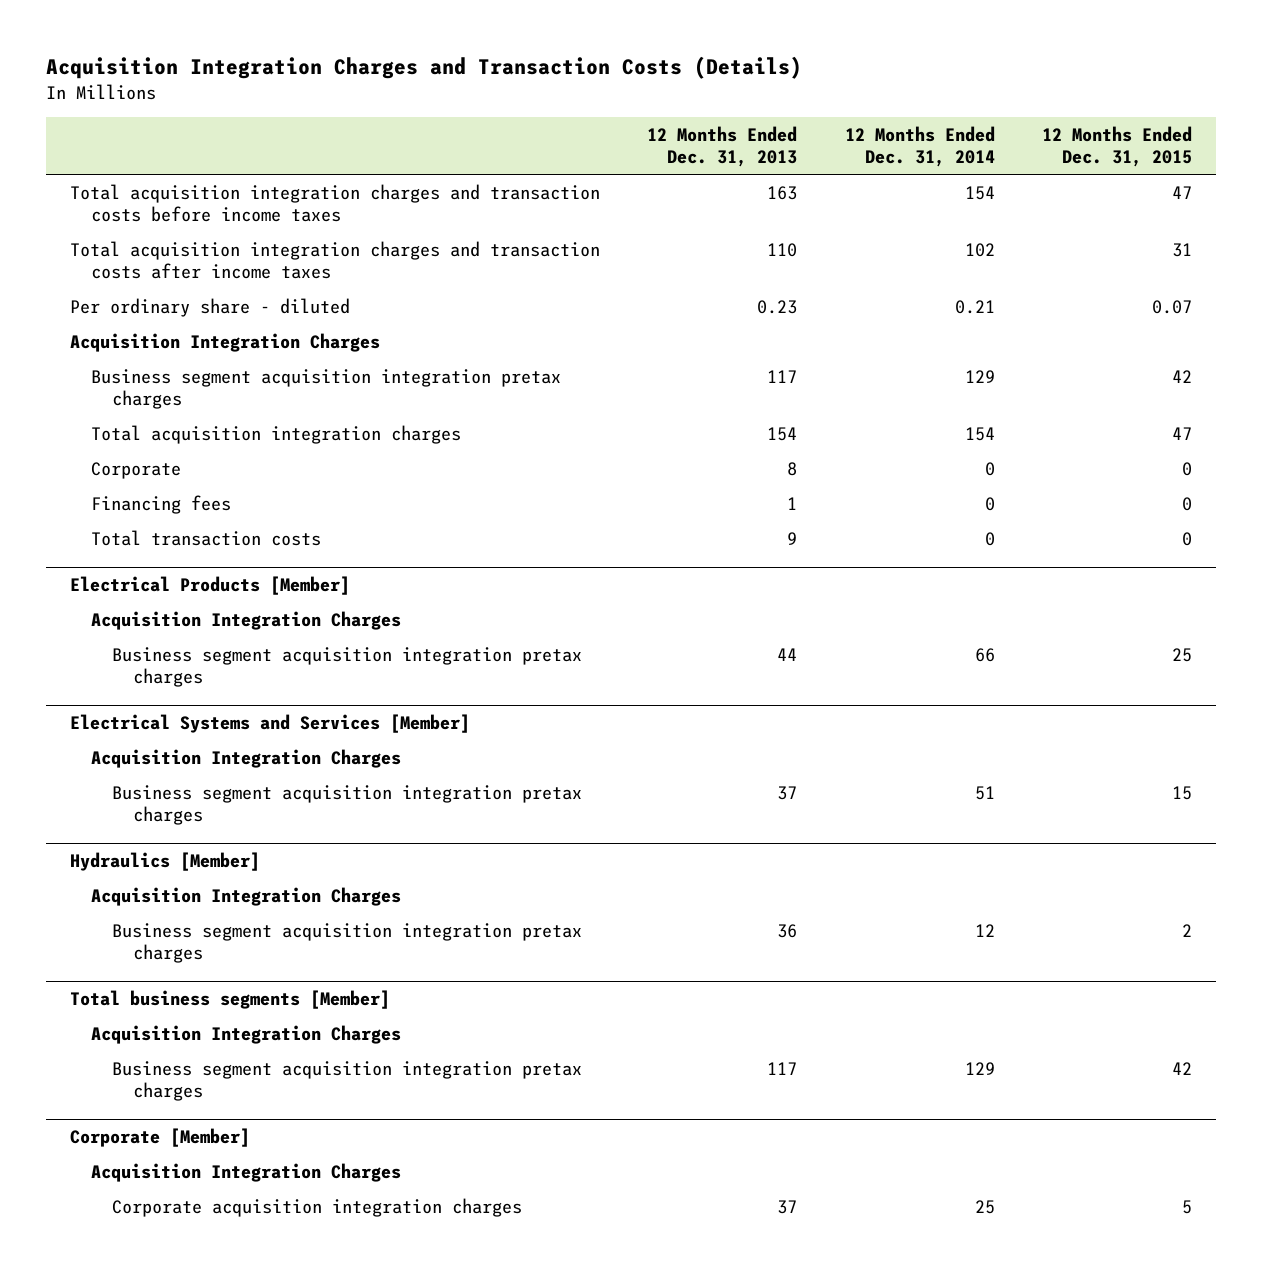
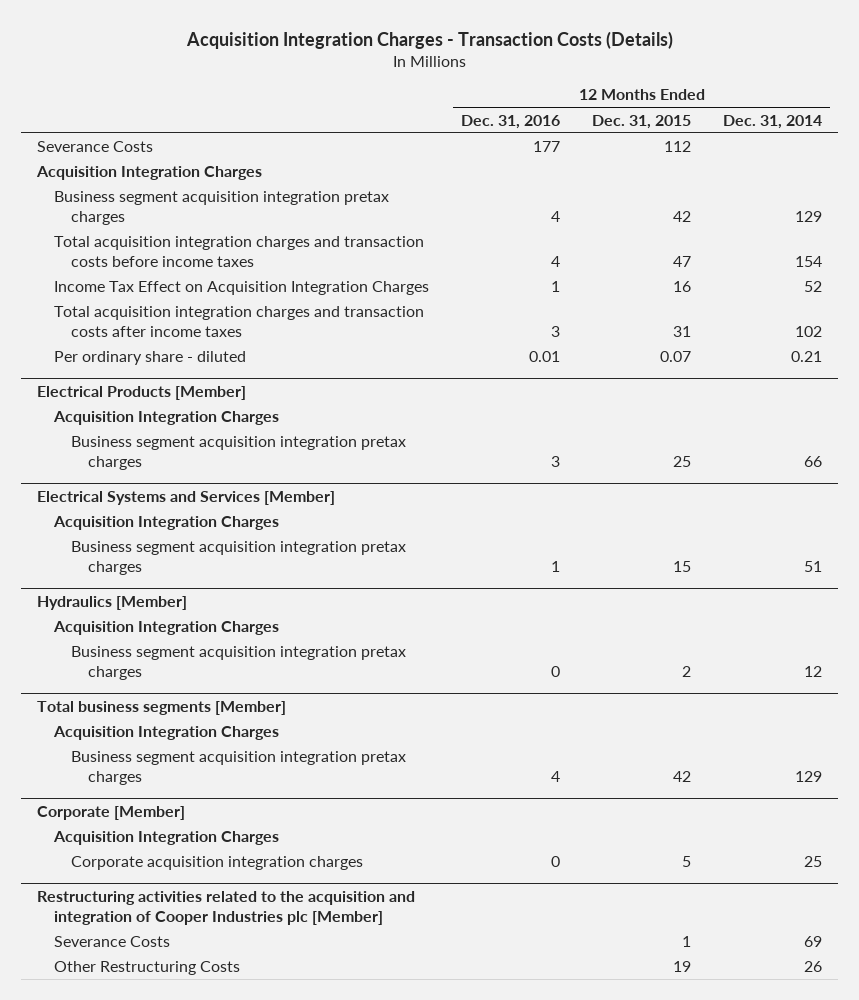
- Acquisition Integration Charges and Transaction Costs (Details)
+ Acquisition Integration Charges - Transaction Costs (Details)
- | 12 Months Ended Dec. 31, 2013 | 12 Months Ended Dec. 31, 2014 | 12 Months Ended Dec. 31, 2015
+ | 12 Months Ended Dec. 31, 2016 | 12 Months Ended Dec. 31, 2015 | 12 Months Ended Dec. 31, 2014
+ Severance Costs | 177 | 112 |
moved up: Acquisition Integration Charges
moved up: Business segment acquisition integration pretax charges | 4 | 42 | 129
+ Income Tax Effect on Acquisition Integration Charges | 1 | 16 | 52
- Total acquisition integration charges | 154 | 154 | 47
- Corporate | 8 | 0 | 0
- Financing fees | 1 | 0 | 0
- Total transaction costs | 9 | 0 | 0
+ Restructuring activities related to the acquisition and integration of Cooper Industries plc [Member]
+ Severance Costs | | 1 | 69
+ Other Restructuring Costs | | 19 | 26

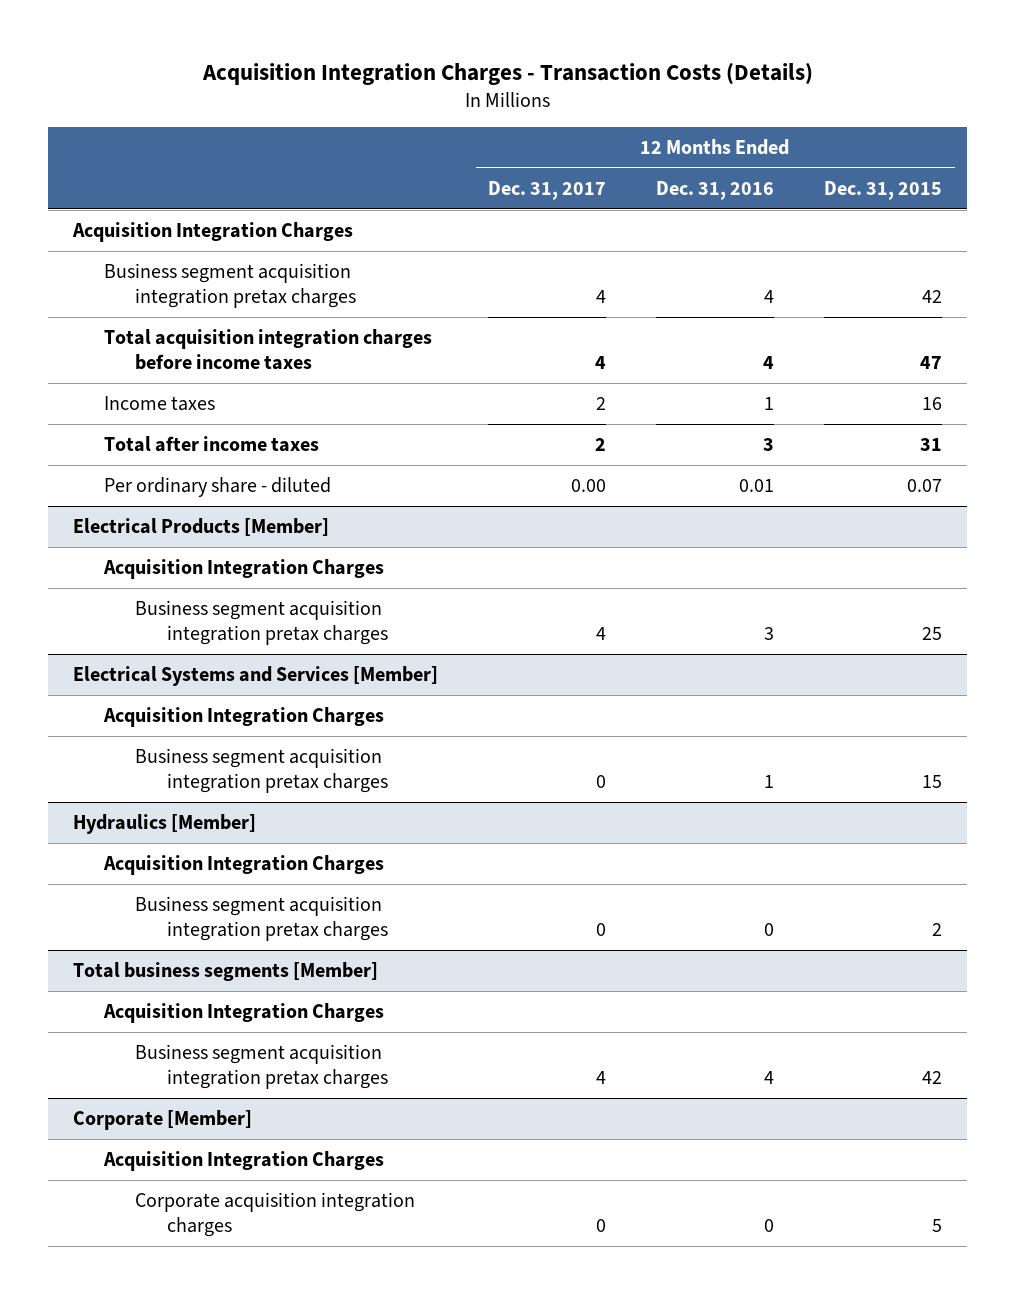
- | 12 Months Ended Dec. 31, 2016 | 12 Months Ended Dec. 31, 2015 | 12 Months Ended Dec. 31, 2014
+ | 12 Months Ended Dec. 31, 2017 | 12 Months Ended Dec. 31, 2016 | 12 Months Ended Dec. 31, 2015
- Severance Costs | 177 | 112 |
- Total acquisition integration charges and transaction costs before income taxes | 4 | 47 | 154
- Income Tax Effect on Acquisition Integration Charges | 1 | 16 | 52
- Total acquisition integration charges and transaction costs after income taxes | 3 | 31 | 102
+ Total acquisition integration charges before income taxes | 4 | 4 | 47
+ Income taxes | 2 | 1 | 16
+ Total after income taxes | 2 | 3 | 31
- Restructuring activities related to the acquisition and integration of Cooper Industries plc [Member]
- Severance Costs | | 1 | 69
- Other Restructuring Costs | | 19 | 26

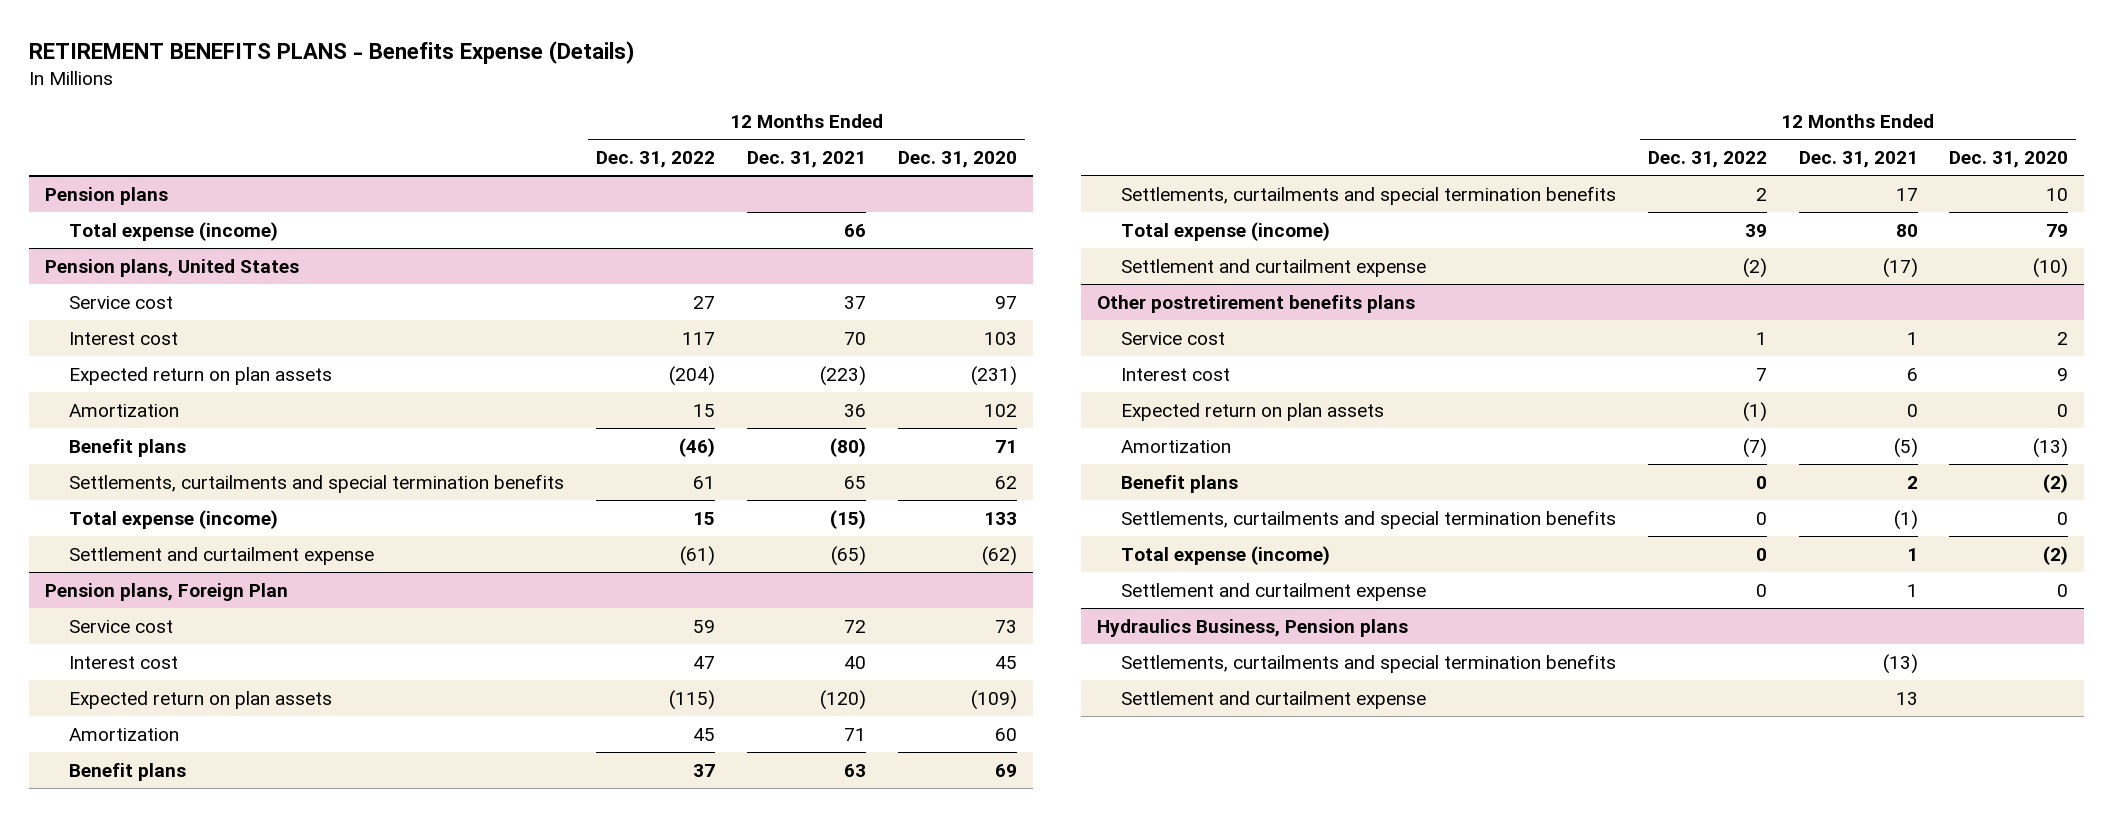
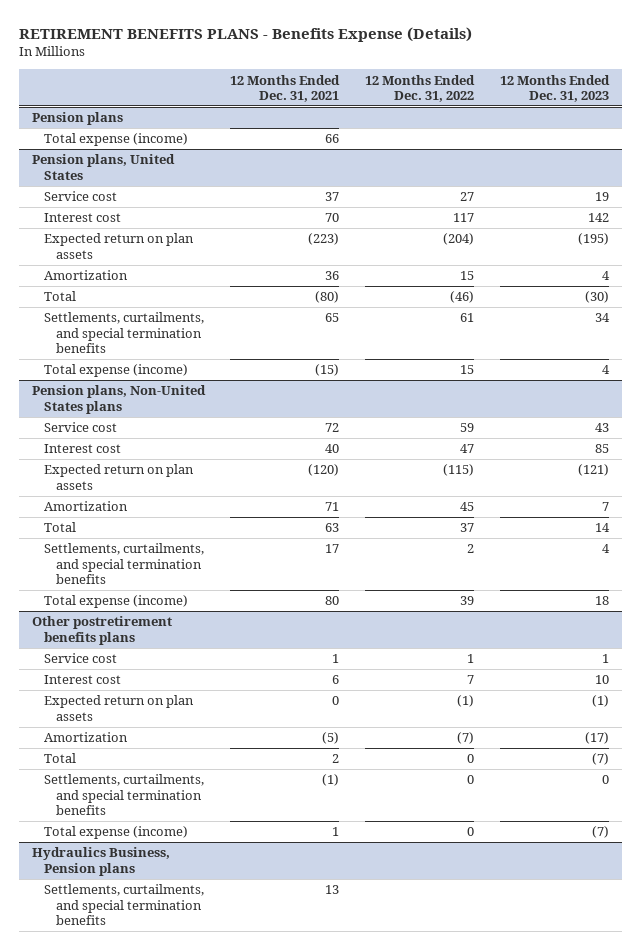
- | 12 Months Ended Dec. 31, 2022 | 12 Months Ended Dec. 31, 2021 | 12 Months Ended Dec. 31, 2020
+ | 12 Months Ended Dec. 31, 2021 | 12 Months Ended Dec. 31, 2022 | 12 Months Ended Dec. 31, 2023
@ Pension plans, United States
- Benefit plans | (46) | (80) | 71
- Settlements, curtailments and special termination benefits | 61 | 65 | 62
+ Total | (80) | (46) | (30)
+ Settlements, curtailments, and special termination benefits | 65 | 61 | 34
- Settlement and curtailment expense | (61) | (65) | (62)
- Pension plans, Foreign Plan
+ Pension plans, Non-United States plans
- Benefit plans | 37 | 63 | 69
- Settlements, curtailments and special termination benefits | 2 | 17 | 10
+ Total | 63 | 37 | 14
+ Settlements, curtailments, and special termination benefits | 17 | 2 | 4
- Settlement and curtailment expense | (2) | (17) | (10)
@ Other postretirement benefits plans
- Benefit plans | 0 | 2 | (2)
- Settlements, curtailments and special termination benefits | 0 | (1) | 0
+ Total | 2 | 0 | (7)
+ Settlements, curtailments, and special termination benefits | (1) | 0 | 0
- Settlement and curtailment expense | 0 | 1 | 0
@ Hydraulics Business, Pension plans
- Settlements, curtailments and special termination benefits | | (13) |
- Settlement and curtailment expense | | 13 |
+ Settlements, curtailments, and special termination benefits | 13 | |

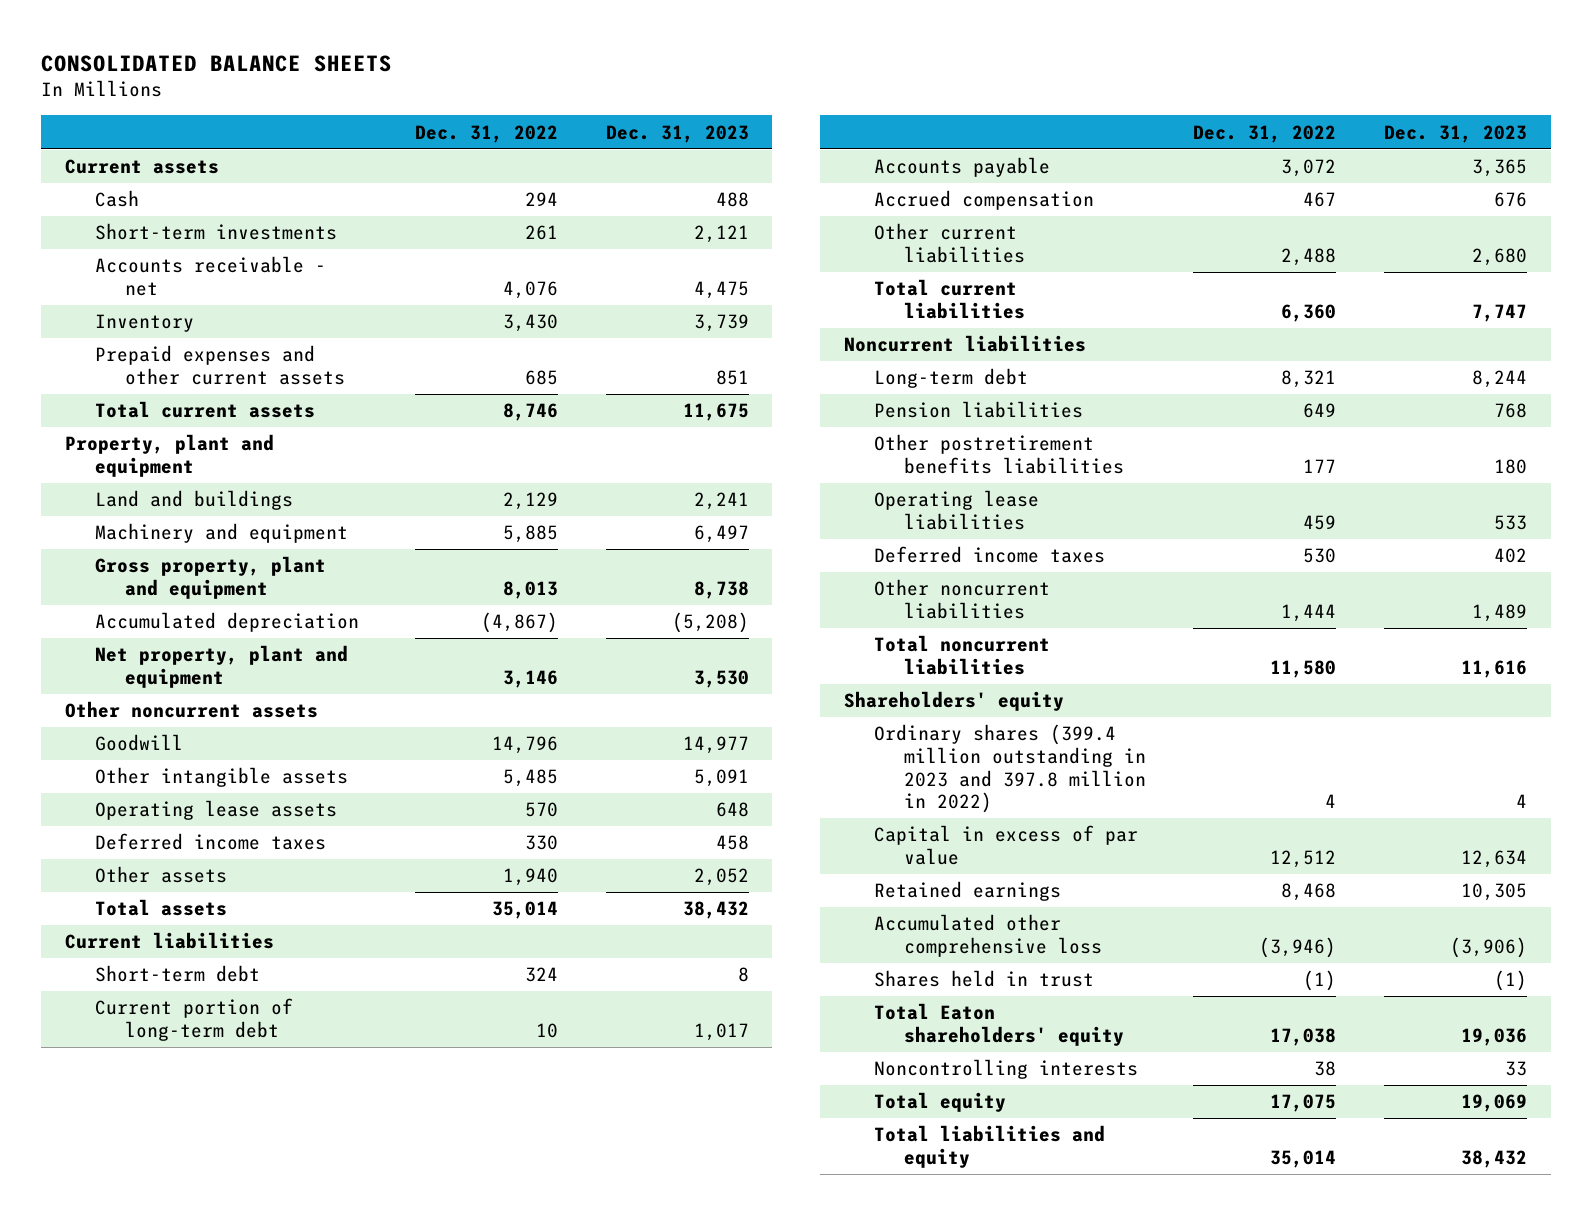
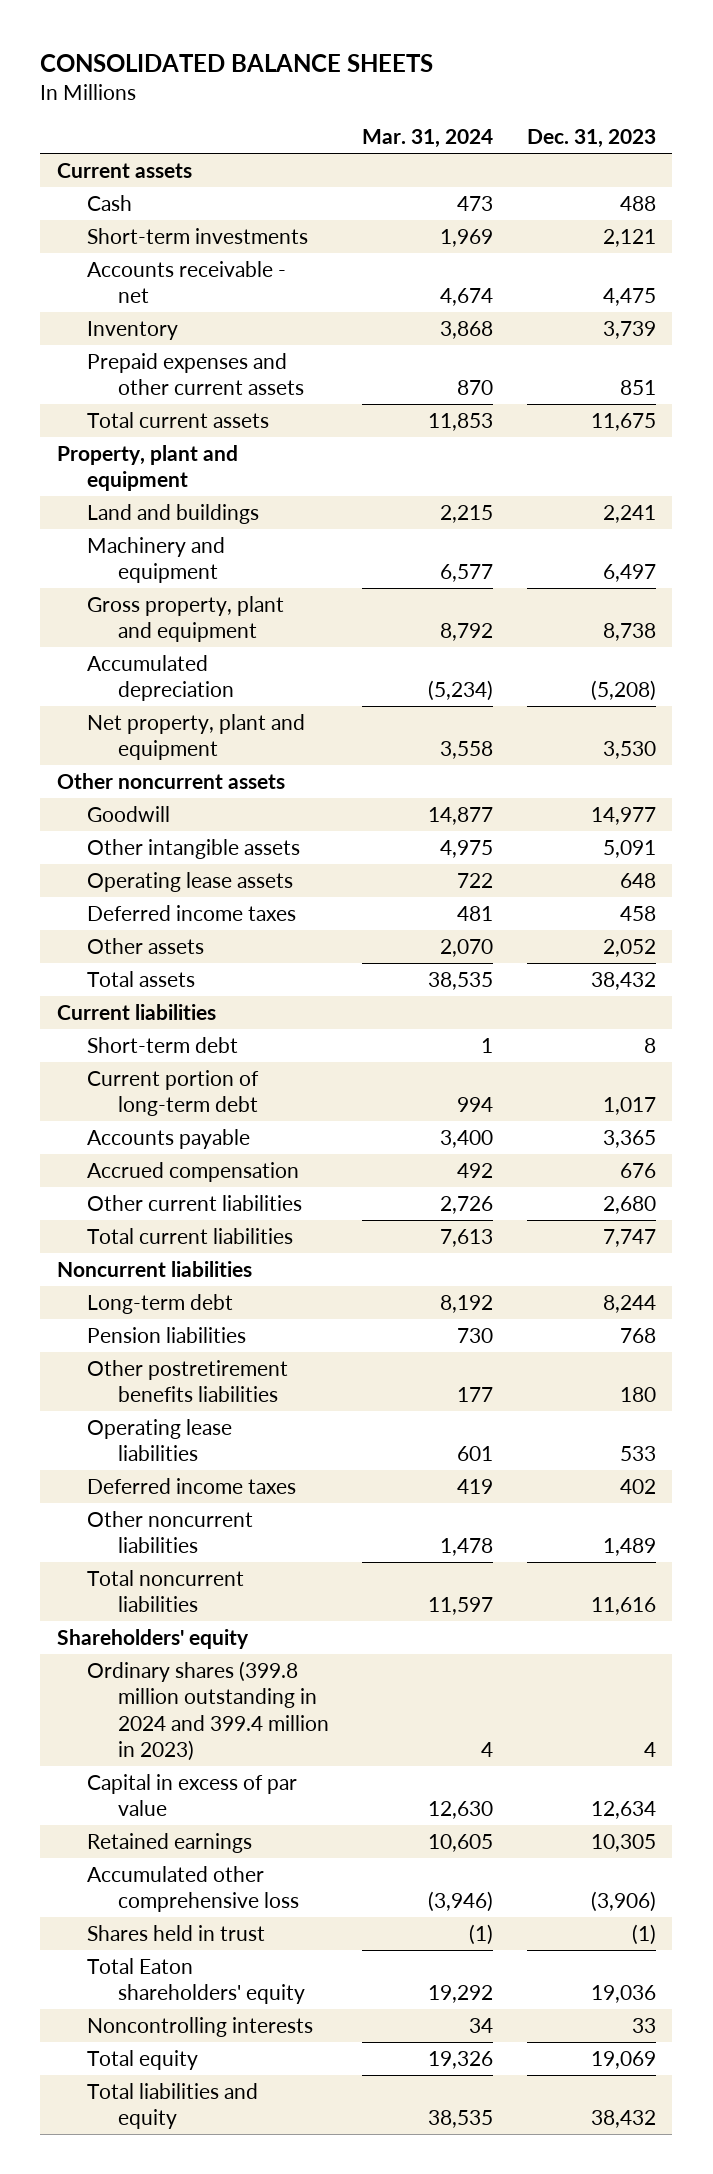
- | Dec. 31, 2022 | Dec. 31, 2023
+ | Mar. 31, 2024 | Dec. 31, 2023
- Ordinary shares (399.4 million outstanding in 2023 and 397.8 million in 2022) | 4 | 4
+ Ordinary shares (399.8 million outstanding in 2024 and 399.4 million in 2023) | 4 | 4

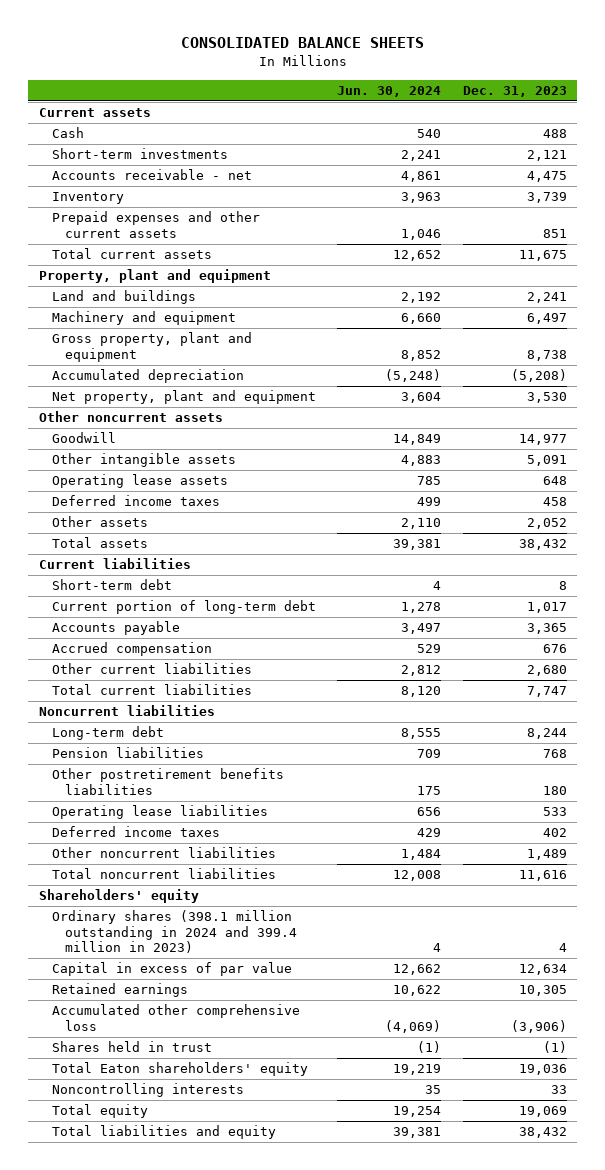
- | Mar. 31, 2024 | Dec. 31, 2023
+ | Jun. 30, 2024 | Dec. 31, 2023
- Ordinary shares (399.8 million outstanding in 2024 and 399.4 million in 2023) | 4 | 4
+ Ordinary shares (398.1 million outstanding in 2024 and 399.4 million in 2023) | 4 | 4

